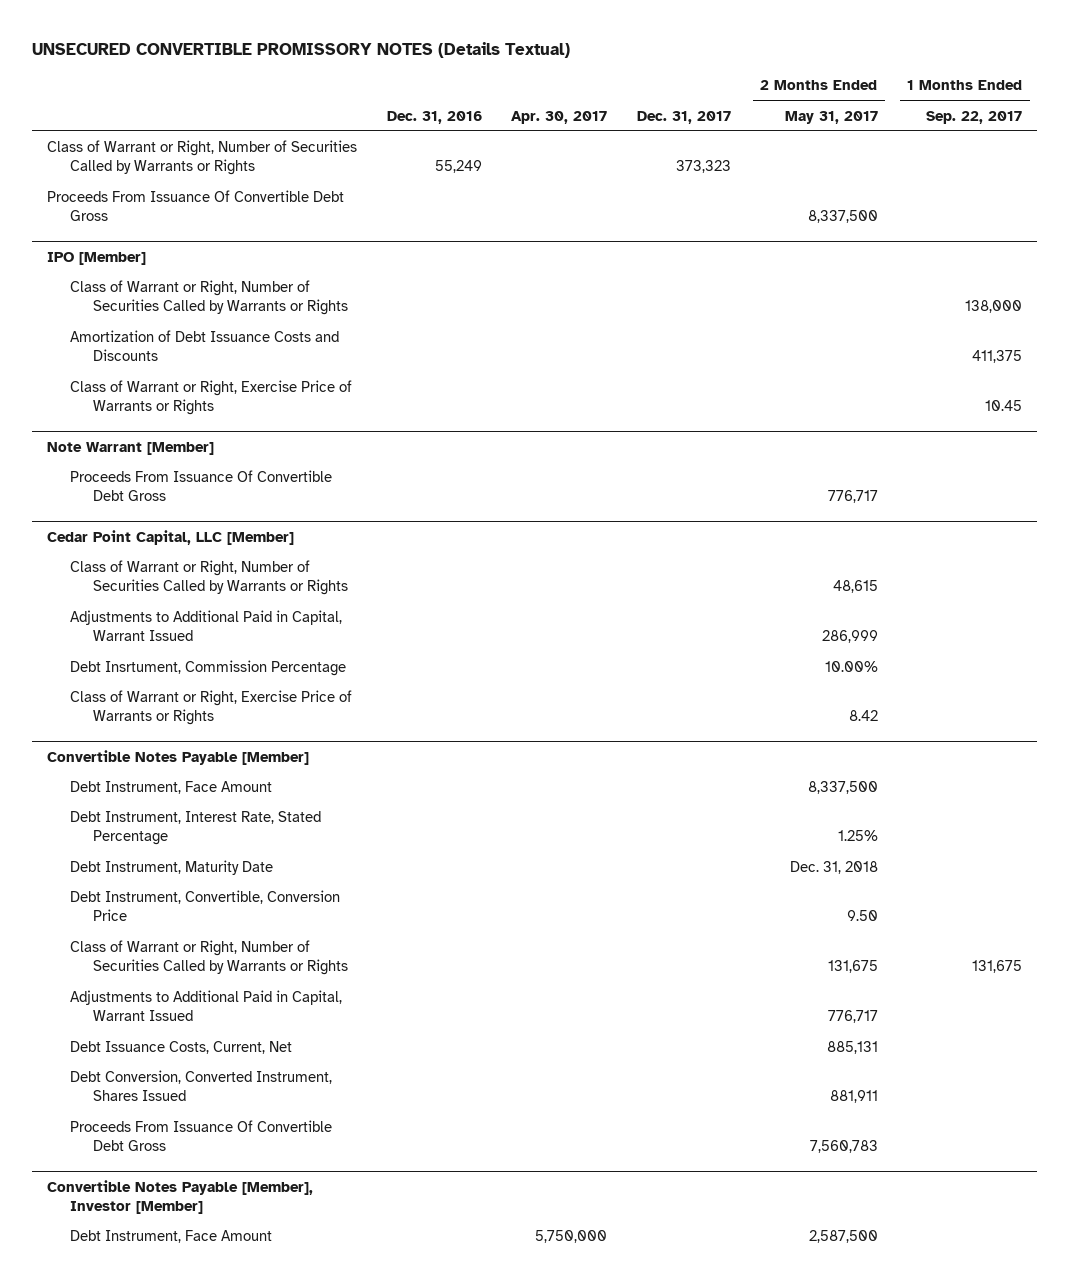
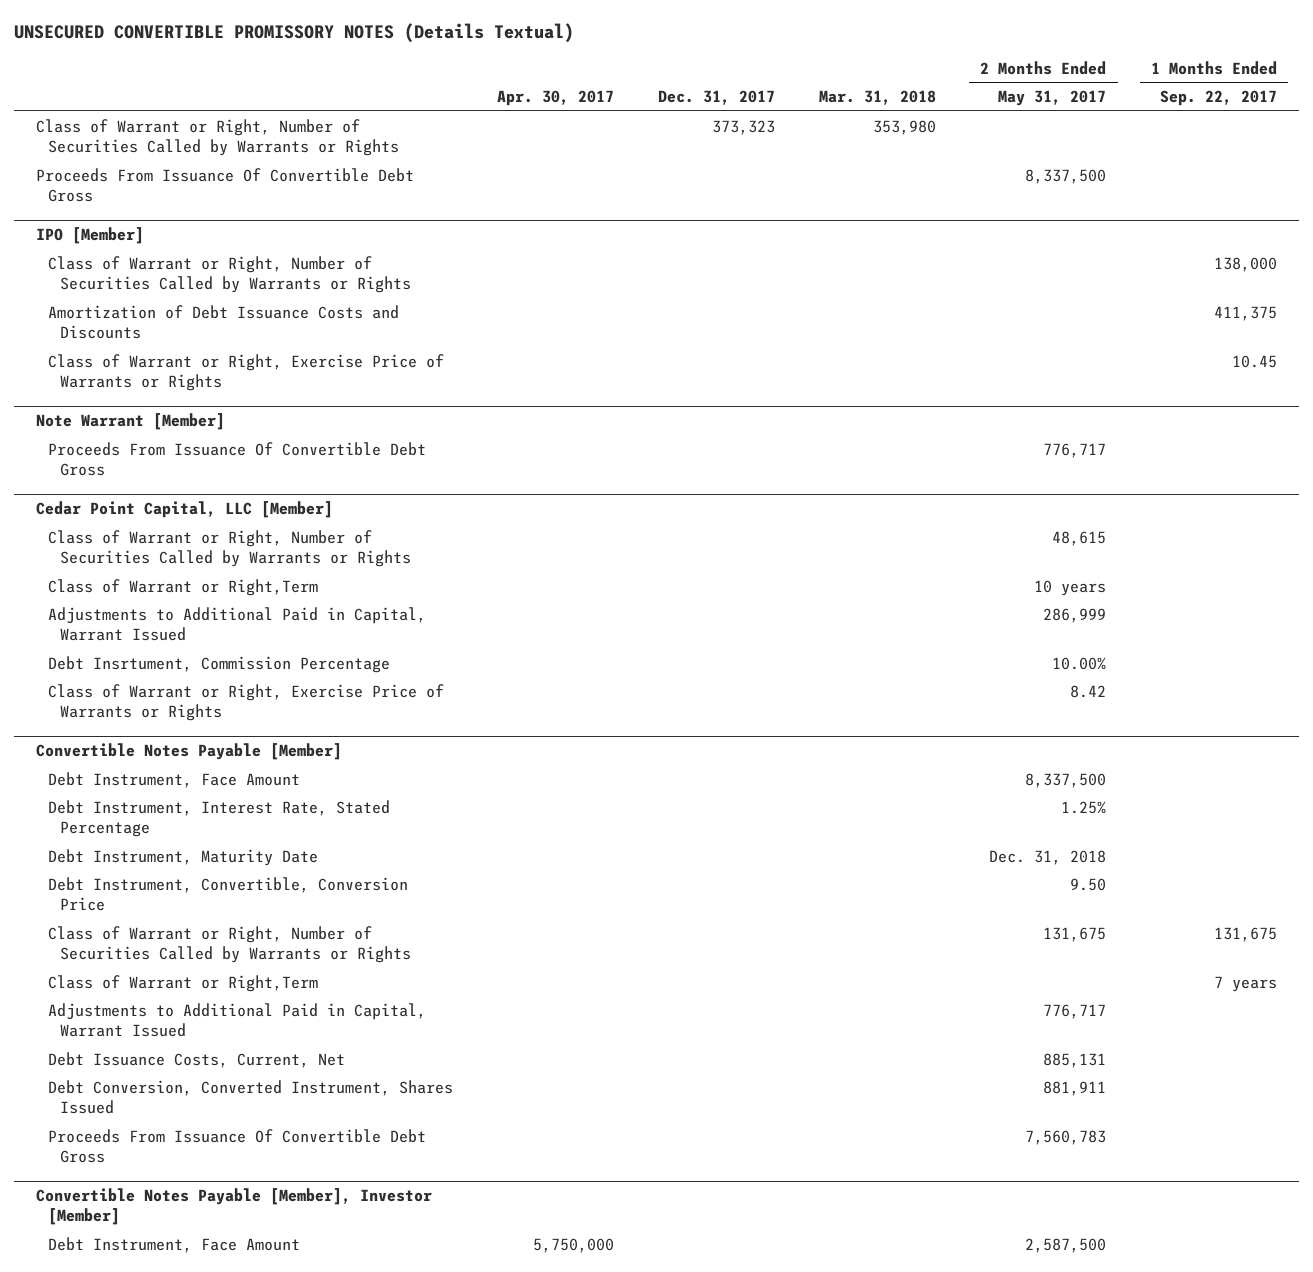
- | Dec. 31, 2016 | Apr. 30, 2017 | Dec. 31, 2017 | 2 Months Ended May 31, 2017 | 1 Months Ended Sep. 22, 2017
+ | Apr. 30, 2017 | Dec. 31, 2017 | Mar. 31, 2018 | 2 Months Ended May 31, 2017 | 1 Months Ended Sep. 22, 2017
@ Cedar Point Capital, LLC [Member]
+ Class of Warrant or Right,Term | | | | 10 years |
@ Convertible Notes Payable [Member]
+ Class of Warrant or Right,Term | | | | | 7 years

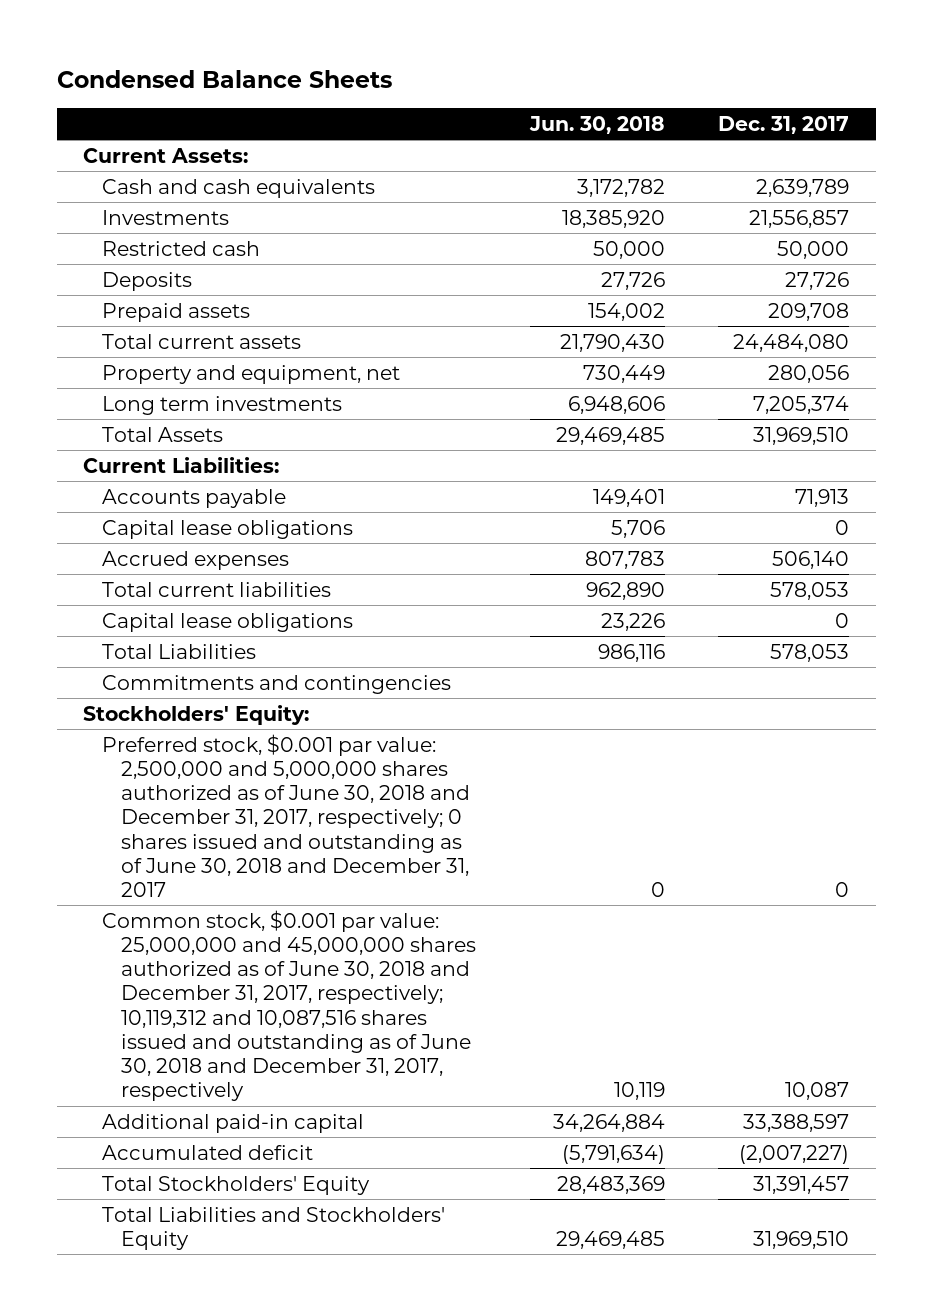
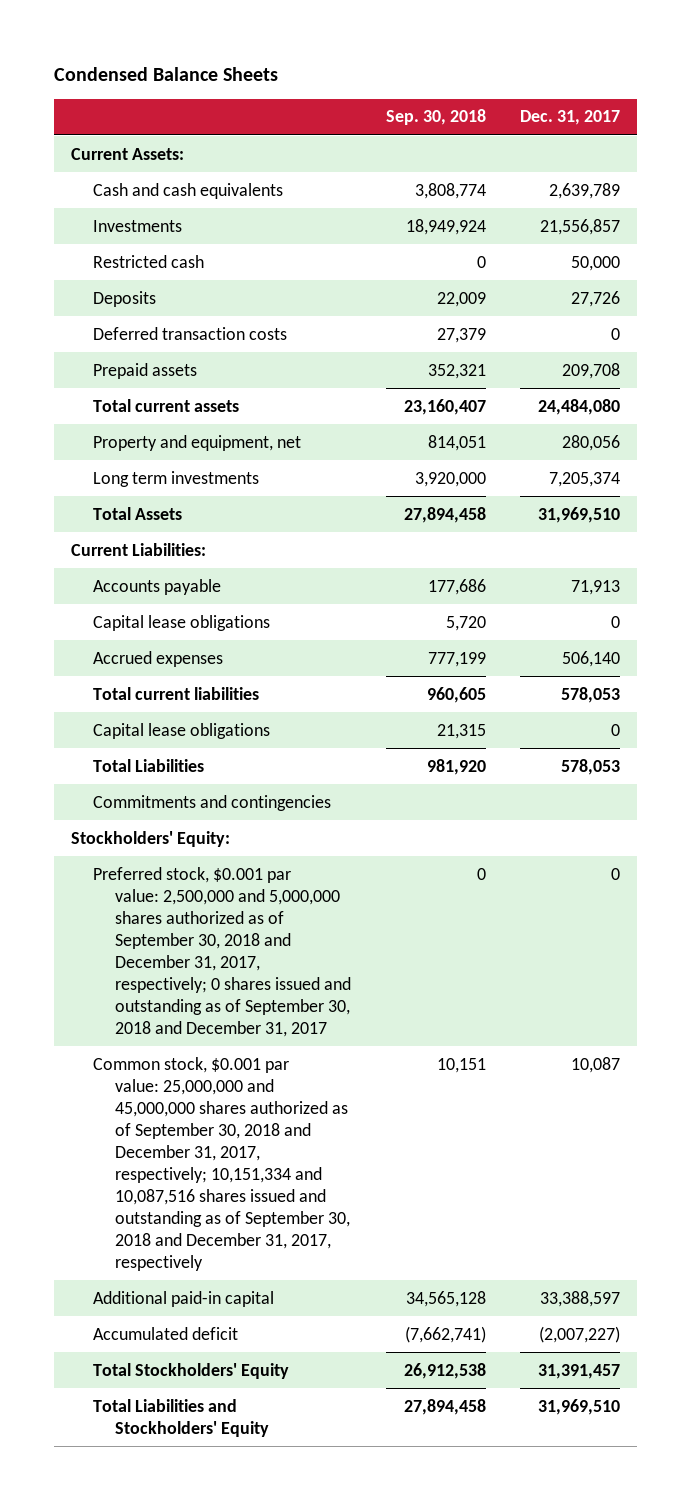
- | Jun. 30, 2018 | Dec. 31, 2017
+ | Sep. 30, 2018 | Dec. 31, 2017
+ Deferred transaction costs | 27,379 | 0
- Preferred stock, $0.001 par value: 2,500,000 and 5,000,000 shares authorized as of June 30, 2018 and December 31, 2017, respectively; 0 shares issued and outstanding as of June 30, 2018 and December 31, 2017 | 0 | 0
- Common stock, $0.001 par value: 25,000,000 and 45,000,000 shares authorized as of June 30, 2018 and December 31, 2017, respectively; 10,119,312 and 10,087,516 shares issued and outstanding as of June 30, 2018 and December 31, 2017, respectively | 10,119 | 10,087
+ Preferred stock, $0.001 par value: 2,500,000 and 5,000,000 shares authorized as of September 30, 2018 and December 31, 2017, respectively; 0 shares issued and outstanding as of September 30, 2018 and December 31, 2017 | 0 | 0
+ Common stock, $0.001 par value: 25,000,000 and 45,000,000 shares authorized as of September 30, 2018 and December 31, 2017, respectively; 10,151,334 and 10,087,516 shares issued and outstanding as of September 30, 2018 and December 31, 2017, respectively | 10,151 | 10,087

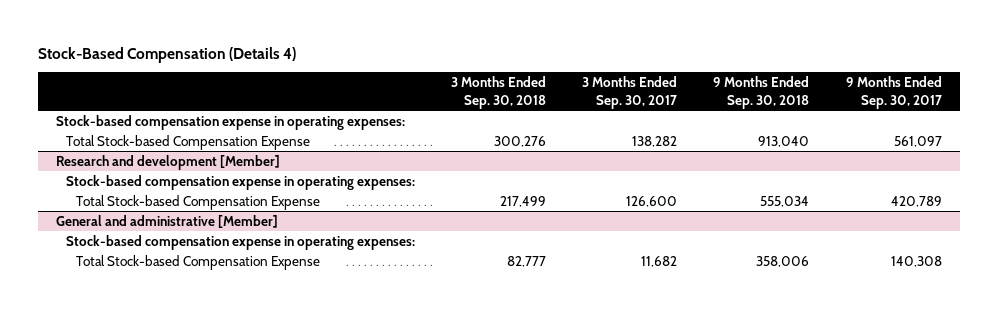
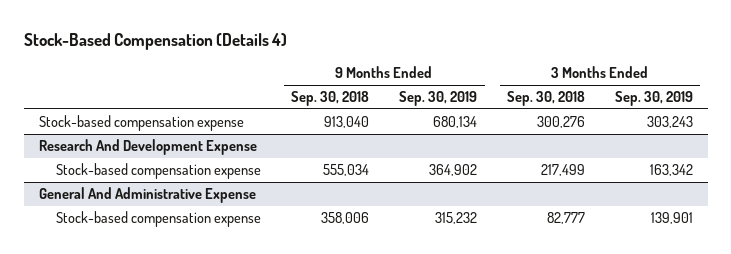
- | 3 Months Ended Sep. 30, 2018 | 3 Months Ended Sep. 30, 2017 | 9 Months Ended Sep. 30, 2018 | 9 Months Ended Sep. 30, 2017
+ | 9 Months Ended Sep. 30, 2018 | 9 Months Ended Sep. 30, 2019 | 3 Months Ended Sep. 30, 2018 | 3 Months Ended Sep. 30, 2019
- Stock-based compensation expense in operating expenses:
- Total Stock-based Compensation Expense | 300,276 | 138,282 | 913,040 | 561,097
- Research and development [Member]
- Stock-based compensation expense in operating expenses:
- Total Stock-based Compensation Expense | 217,499 | 126,600 | 555,034 | 420,789
- General and administrative [Member]
- Stock-based compensation expense in operating expenses:
- Total Stock-based Compensation Expense | 82,777 | 11,682 | 358,006 | 140,308
+ Stock-based compensation expense | 913,040 | 680,134 | 300,276 | 303,243
+ Research And Development Expense
+ Stock-based compensation expense | 555,034 | 364,902 | 217,499 | 163,342
+ General And Administrative Expense
+ Stock-based compensation expense | 358,006 | 315,232 | 82,777 | 139,901

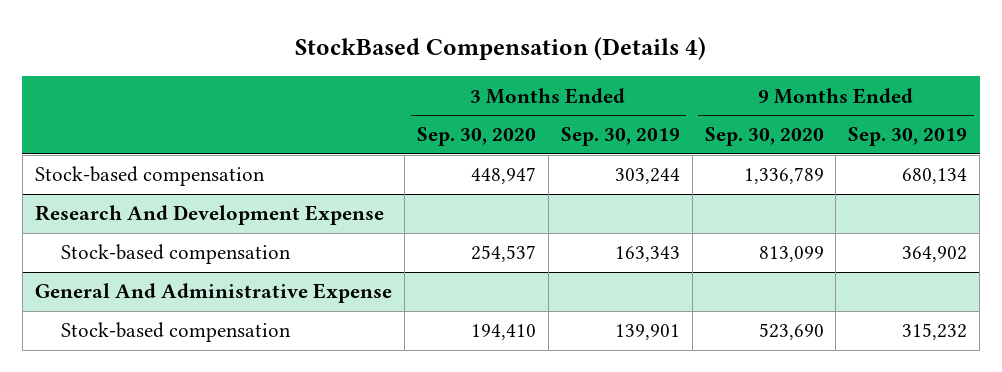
- Stock-Based Compensation (Details 4)
+ StockBased Compensation (Details 4)
- | 9 Months Ended Sep. 30, 2018 | 9 Months Ended Sep. 30, 2019 | 3 Months Ended Sep. 30, 2018 | 3 Months Ended Sep. 30, 2019
+ | 3 Months Ended Sep. 30, 2020 | 3 Months Ended Sep. 30, 2019 | 9 Months Ended Sep. 30, 2020 | 9 Months Ended Sep. 30, 2019
- Stock-based compensation expense | 913,040 | 680,134 | 300,276 | 303,243
+ Stock-based compensation | 448,947 | 303,244 | 1,336,789 | 680,134
@ Research And Development Expense
- Stock-based compensation expense | 555,034 | 364,902 | 217,499 | 163,342
+ Stock-based compensation | 254,537 | 163,343 | 813,099 | 364,902
@ General And Administrative Expense
- Stock-based compensation expense | 358,006 | 315,232 | 82,777 | 139,901
+ Stock-based compensation | 194,410 | 139,901 | 523,690 | 315,232

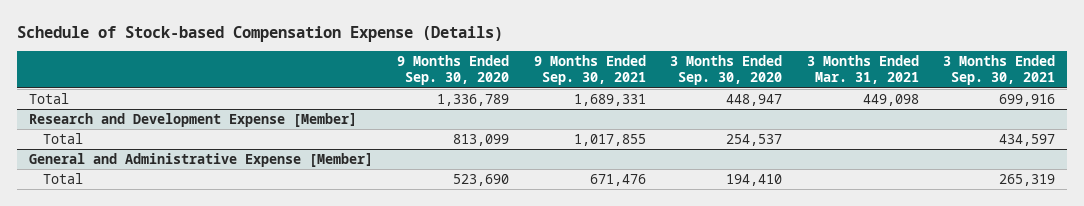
- StockBased Compensation (Details 4)
+ Schedule of Stock-based Compensation Expense (Details)
- | 3 Months Ended Sep. 30, 2020 | 3 Months Ended Sep. 30, 2019 | 9 Months Ended Sep. 30, 2020 | 9 Months Ended Sep. 30, 2019
+ | 9 Months Ended Sep. 30, 2020 | 9 Months Ended Sep. 30, 2021 | 3 Months Ended Sep. 30, 2020 | 3 Months Ended Mar. 31, 2021 | 3 Months Ended Sep. 30, 2021
- Stock-based compensation | 448,947 | 303,244 | 1,336,789 | 680,134
- Research And Development Expense
- Stock-based compensation | 254,537 | 163,343 | 813,099 | 364,902
- General And Administrative Expense
- Stock-based compensation | 194,410 | 139,901 | 523,690 | 315,232
+ Total | 1,336,789 | 1,689,331 | 448,947 | 449,098 | 699,916
+ Research and Development Expense [Member]
+ Total | 813,099 | 1,017,855 | 254,537 | | 434,597
+ General and Administrative Expense [Member]
+ Total | 523,690 | 671,476 | 194,410 | | 265,319

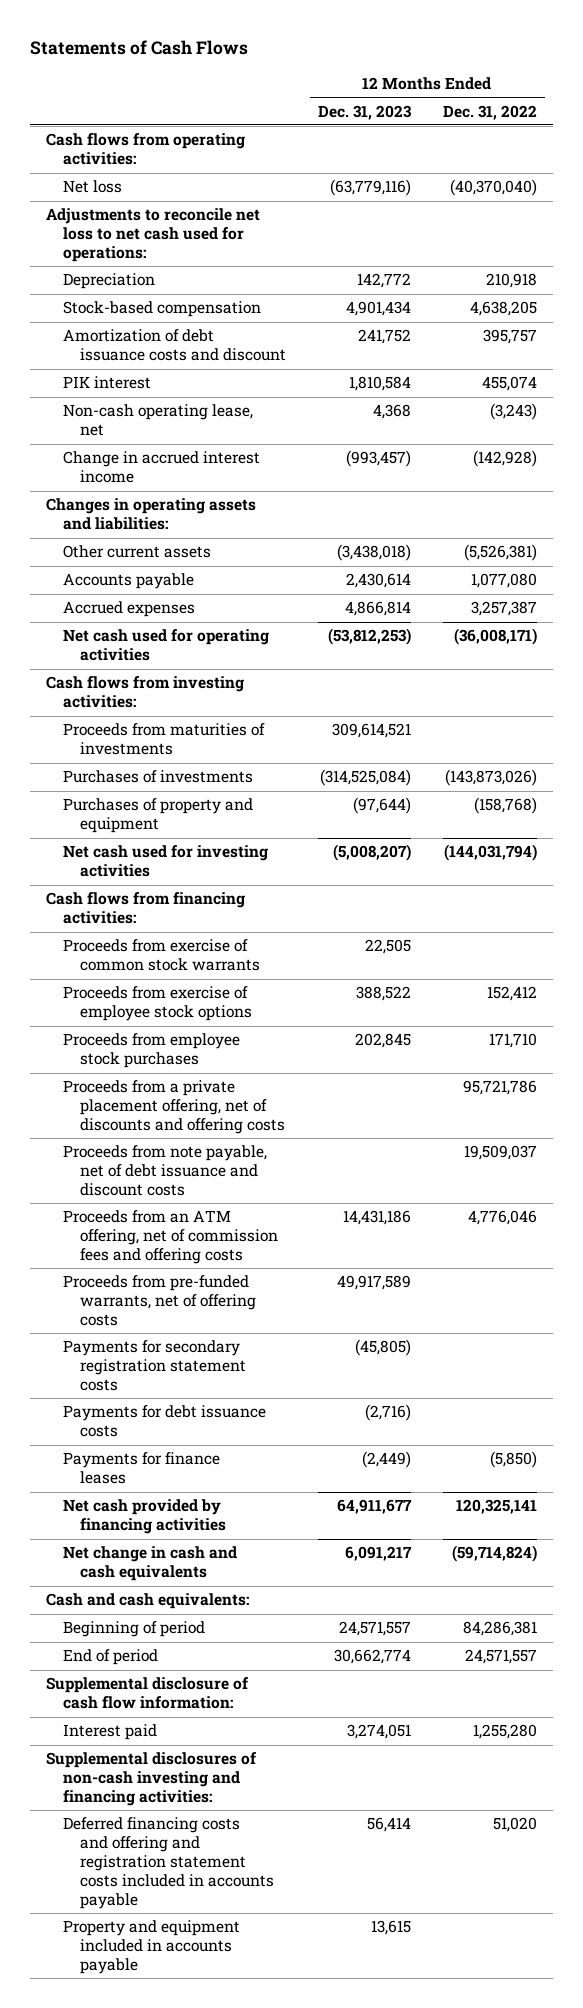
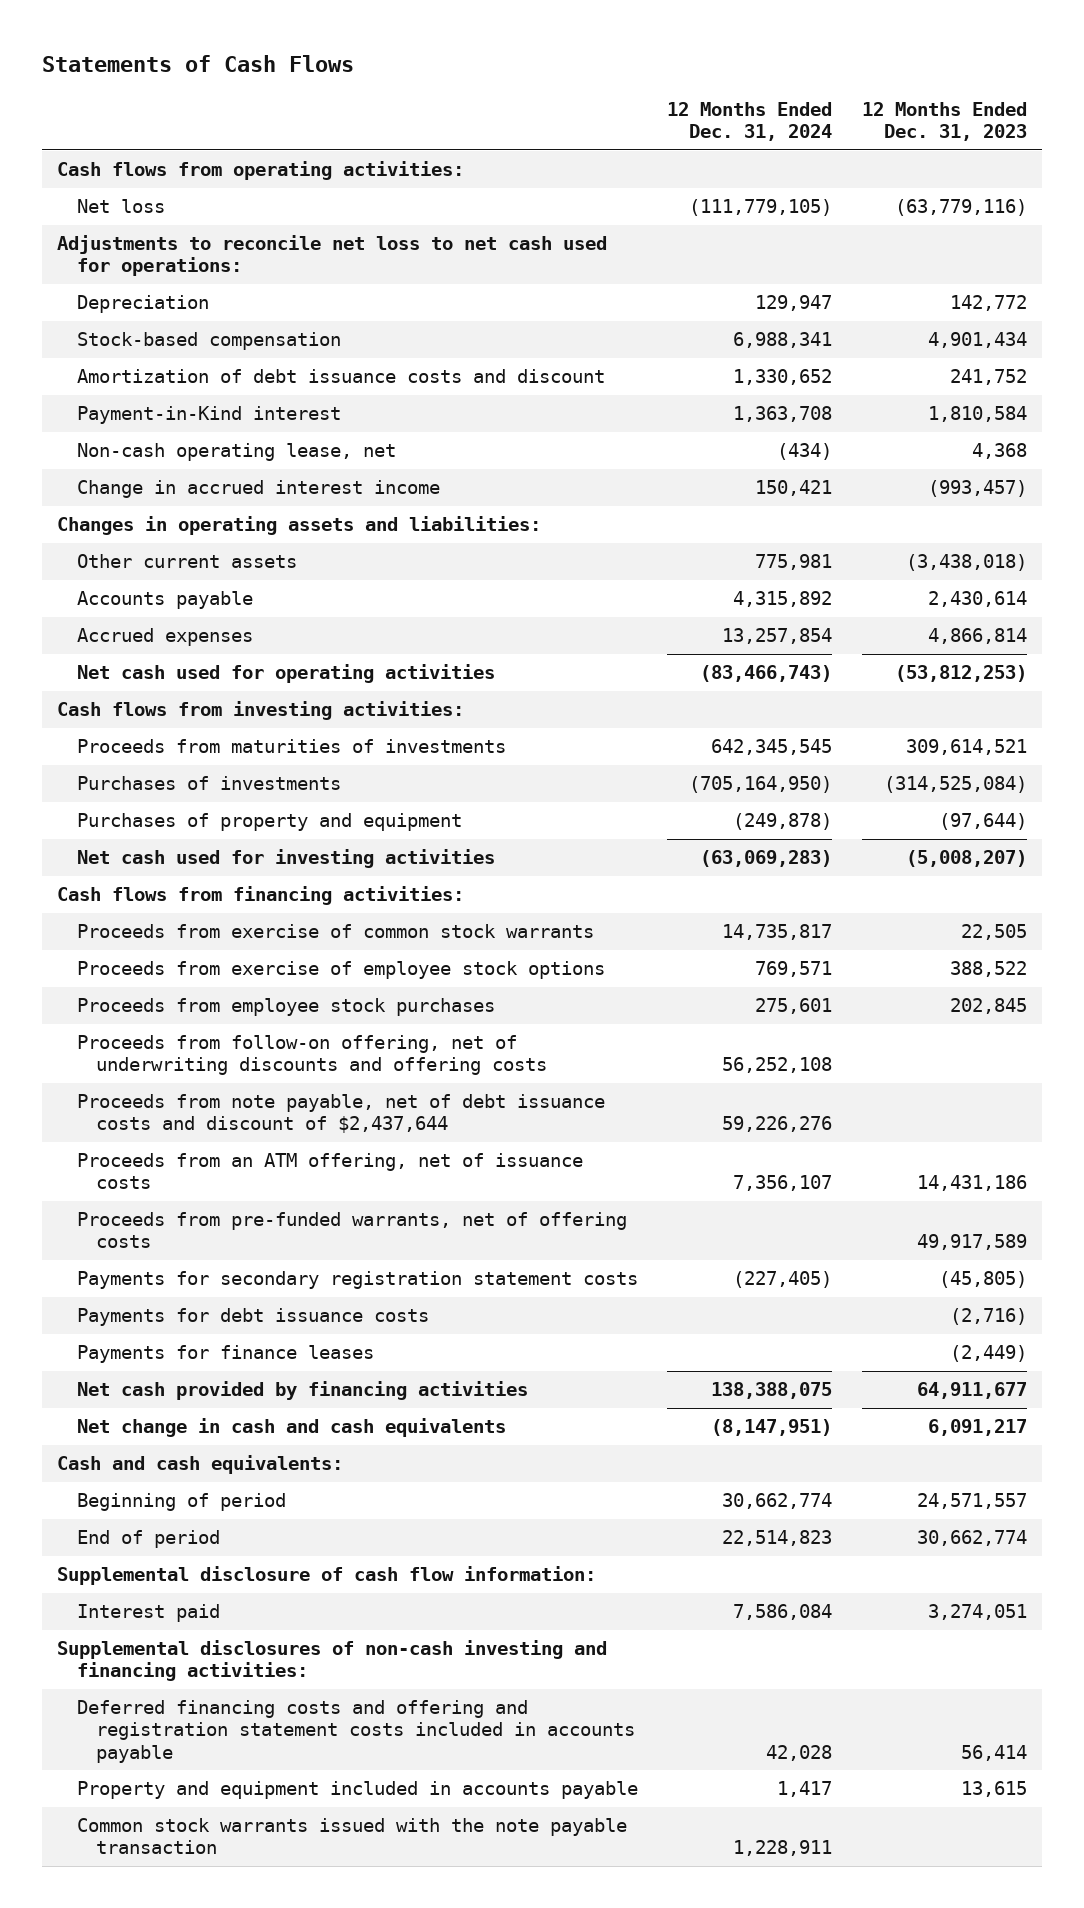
- | 12 Months Ended Dec. 31, 2023 | 12 Months Ended Dec. 31, 2022
+ | 12 Months Ended Dec. 31, 2024 | 12 Months Ended Dec. 31, 2023
- PIK interest | 1,810,584 | 455,074
+ Payment-in-Kind interest | 1,363,708 | 1,810,584
- Proceeds from a private placement offering, net of discounts and offering costs | | 95,721,786
- Proceeds from note payable, net of debt issuance and discount costs | | 19,509,037
- Proceeds from an ATM offering, net of commission fees and offering costs | 14,431,186 | 4,776,046
+ Proceeds from follow-on offering, net of underwriting discounts and offering costs | 56,252,108 |
+ Proceeds from note payable, net of debt issuance costs and discount of $2,437,644 | 59,226,276 |
+ Proceeds from an ATM offering, net of issuance costs | 7,356,107 | 14,431,186
+ Common stock warrants issued with the note payable transaction | 1,228,911 |

